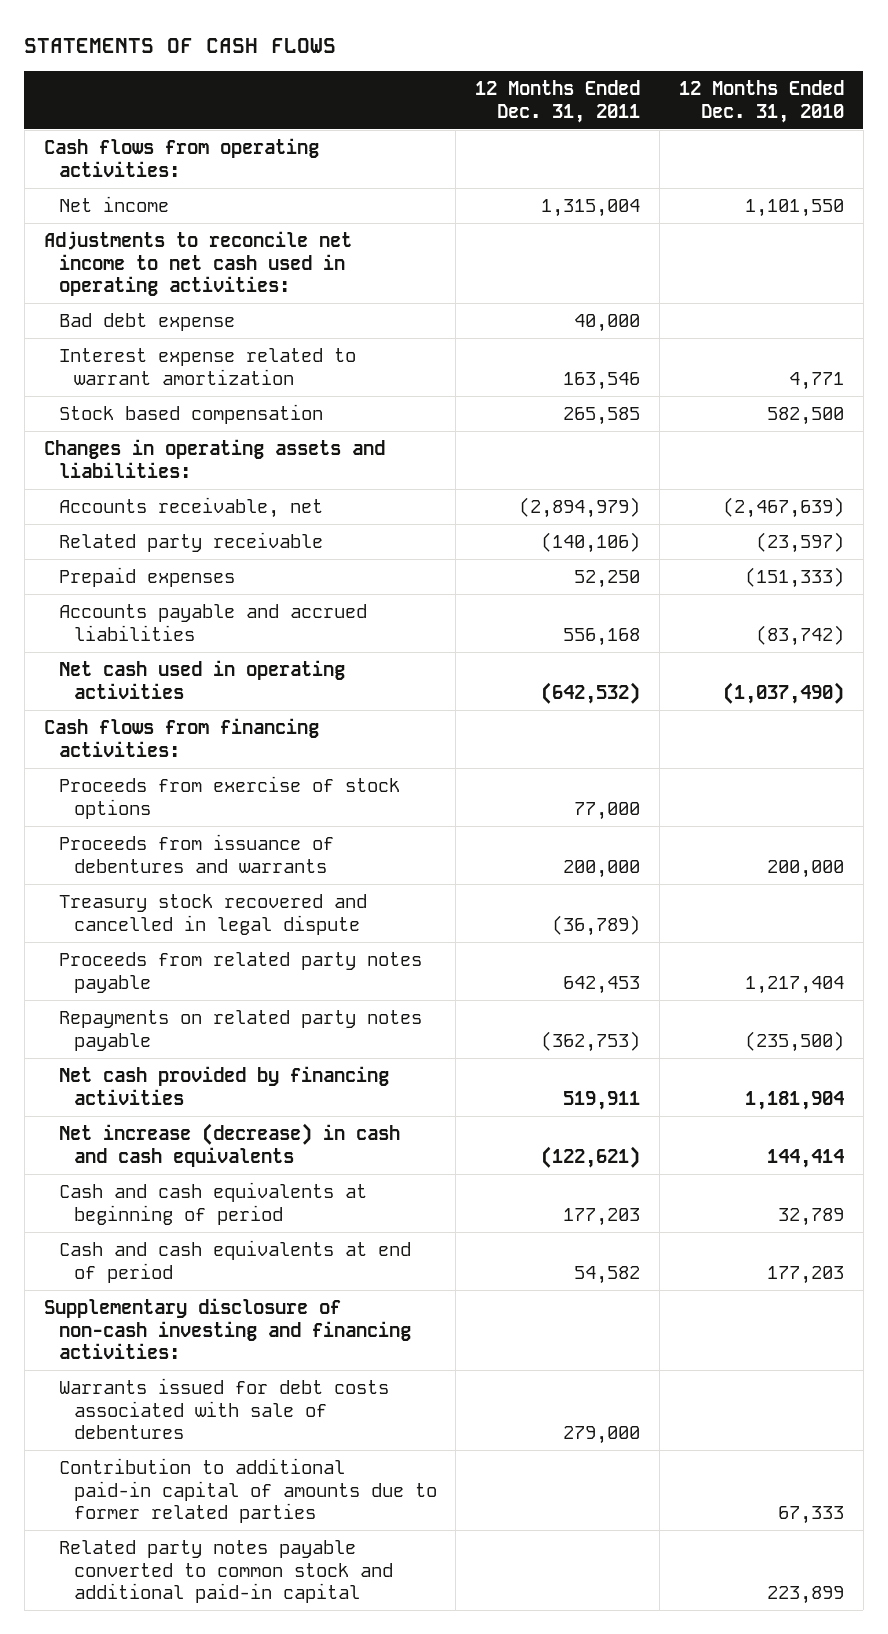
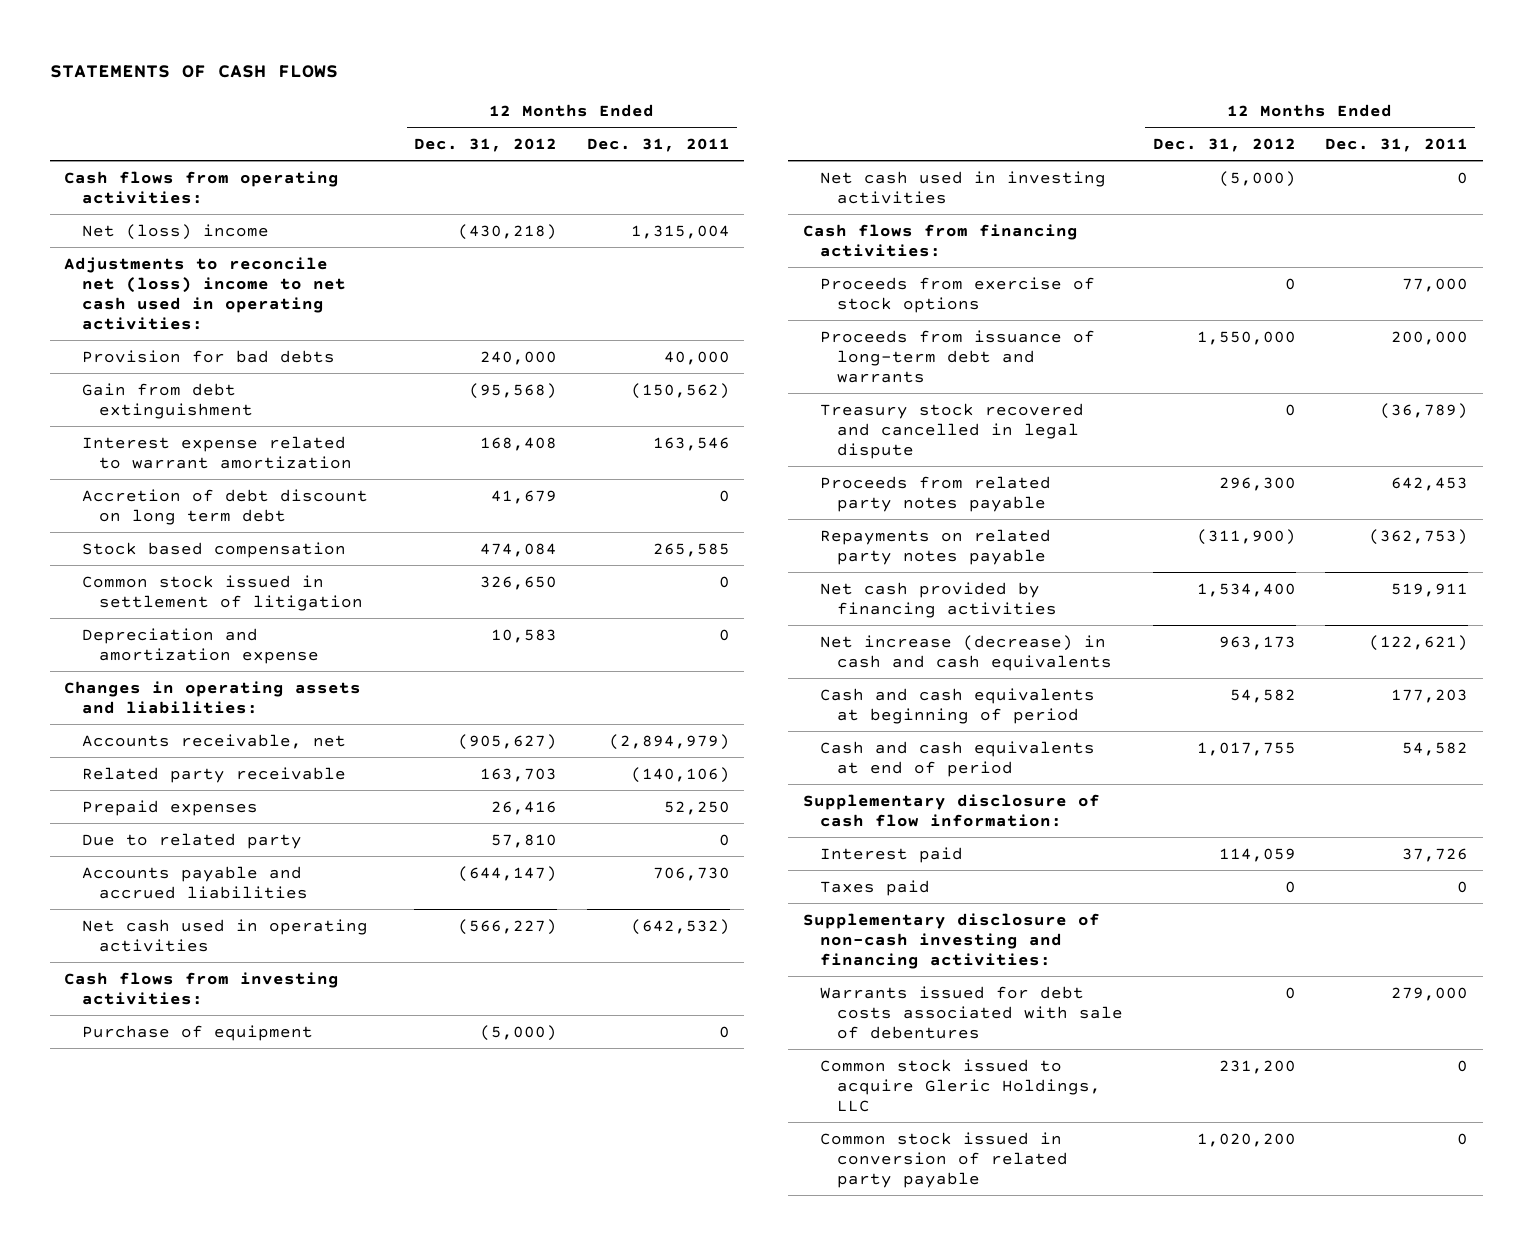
- | 12 Months Ended Dec. 31, 2011 | 12 Months Ended Dec. 31, 2010
+ | 12 Months Ended Dec. 31, 2012 | 12 Months Ended Dec. 31, 2011
- Net income | 1,315,004 | 1,101,550
- Adjustments to reconcile net income to net cash used in operating activities:
- Bad debt expense | 40,000 |
+ Net (loss) income | (430,218) | 1,315,004
+ Adjustments to reconcile net (loss) income to net cash used in operating activities:
+ Provision for bad debts | 240,000 | 40,000
+ Gain from debt extinguishment | (95,568) | (150,562)
+ Accretion of debt discount on long term debt | 41,679 | 0
+ Common stock issued in settlement of litigation | 326,650 | 0
+ Depreciation and amortization expense | 10,583 | 0
- Accounts payable and accrued liabilities | 556,168 | (83,742)
+ Due to related party | 57,810 | 0
+ Accounts payable and accrued liabilities | (644,147) | 706,730
+ Cash flows from investing activities:
+ Purchase of equipment | (5,000) | 0
+ Net cash used in investing activities | (5,000) | 0
- Proceeds from issuance of debentures and warrants | 200,000 | 200,000
+ Proceeds from issuance of long-term debt and warrants | 1,550,000 | 200,000
+ Supplementary disclosure of cash flow information:
+ Interest paid | 114,059 | 37,726
+ Taxes paid | 0 | 0
- Contribution to additional paid-in capital of amounts due to former related parties | | 67,333
- Related party notes payable converted to common stock and additional paid-in capital | | 223,899
+ Common stock issued to acquire Gleric Holdings, LLC | 231,200 | 0
+ Common stock issued in conversion of related party payable | 1,020,200 | 0

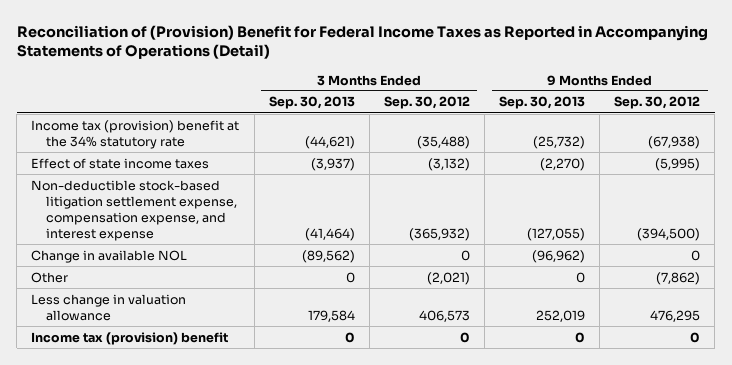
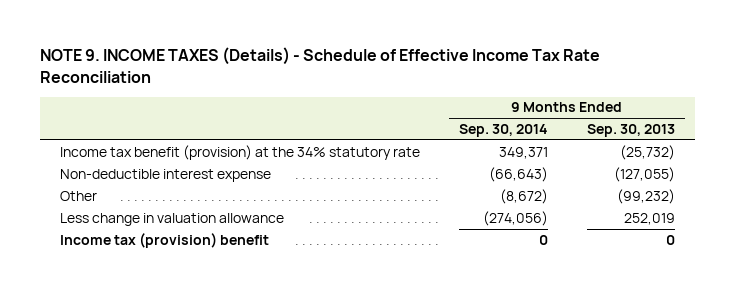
- Reconciliation of (Provision) Benefit for Federal Income Taxes as Reported in Accompanying Statements of Operations (Detail)
+ NOTE 9. INCOME TAXES (Details) - Schedule of Effective Income Tax Rate Reconciliation
- | 3 Months Ended Sep. 30, 2013 | 3 Months Ended Sep. 30, 2012 | 9 Months Ended Sep. 30, 2013 | 9 Months Ended Sep. 30, 2012
+ | 9 Months Ended Sep. 30, 2014 | 9 Months Ended Sep. 30, 2013
- Income tax (provision) benefit at the 34% statutory rate | (44,621) | (35,488) | (25,732) | (67,938)
- Effect of state income taxes | (3,937) | (3,132) | (2,270) | (5,995)
- Non-deductible stock-based litigation settlement expense, compensation expense, and interest expense | (41,464) | (365,932) | (127,055) | (394,500)
- Change in available NOL | (89,562) | 0 | (96,962) | 0
- Other | 0 | (2,021) | 0 | (7,862)
+ Income tax benefit (provision) at the 34% statutory rate | 349,371 | (25,732)
+ Non-deductible interest expense | (66,643) | (127,055)
+ Other | (8,672) | (99,232)

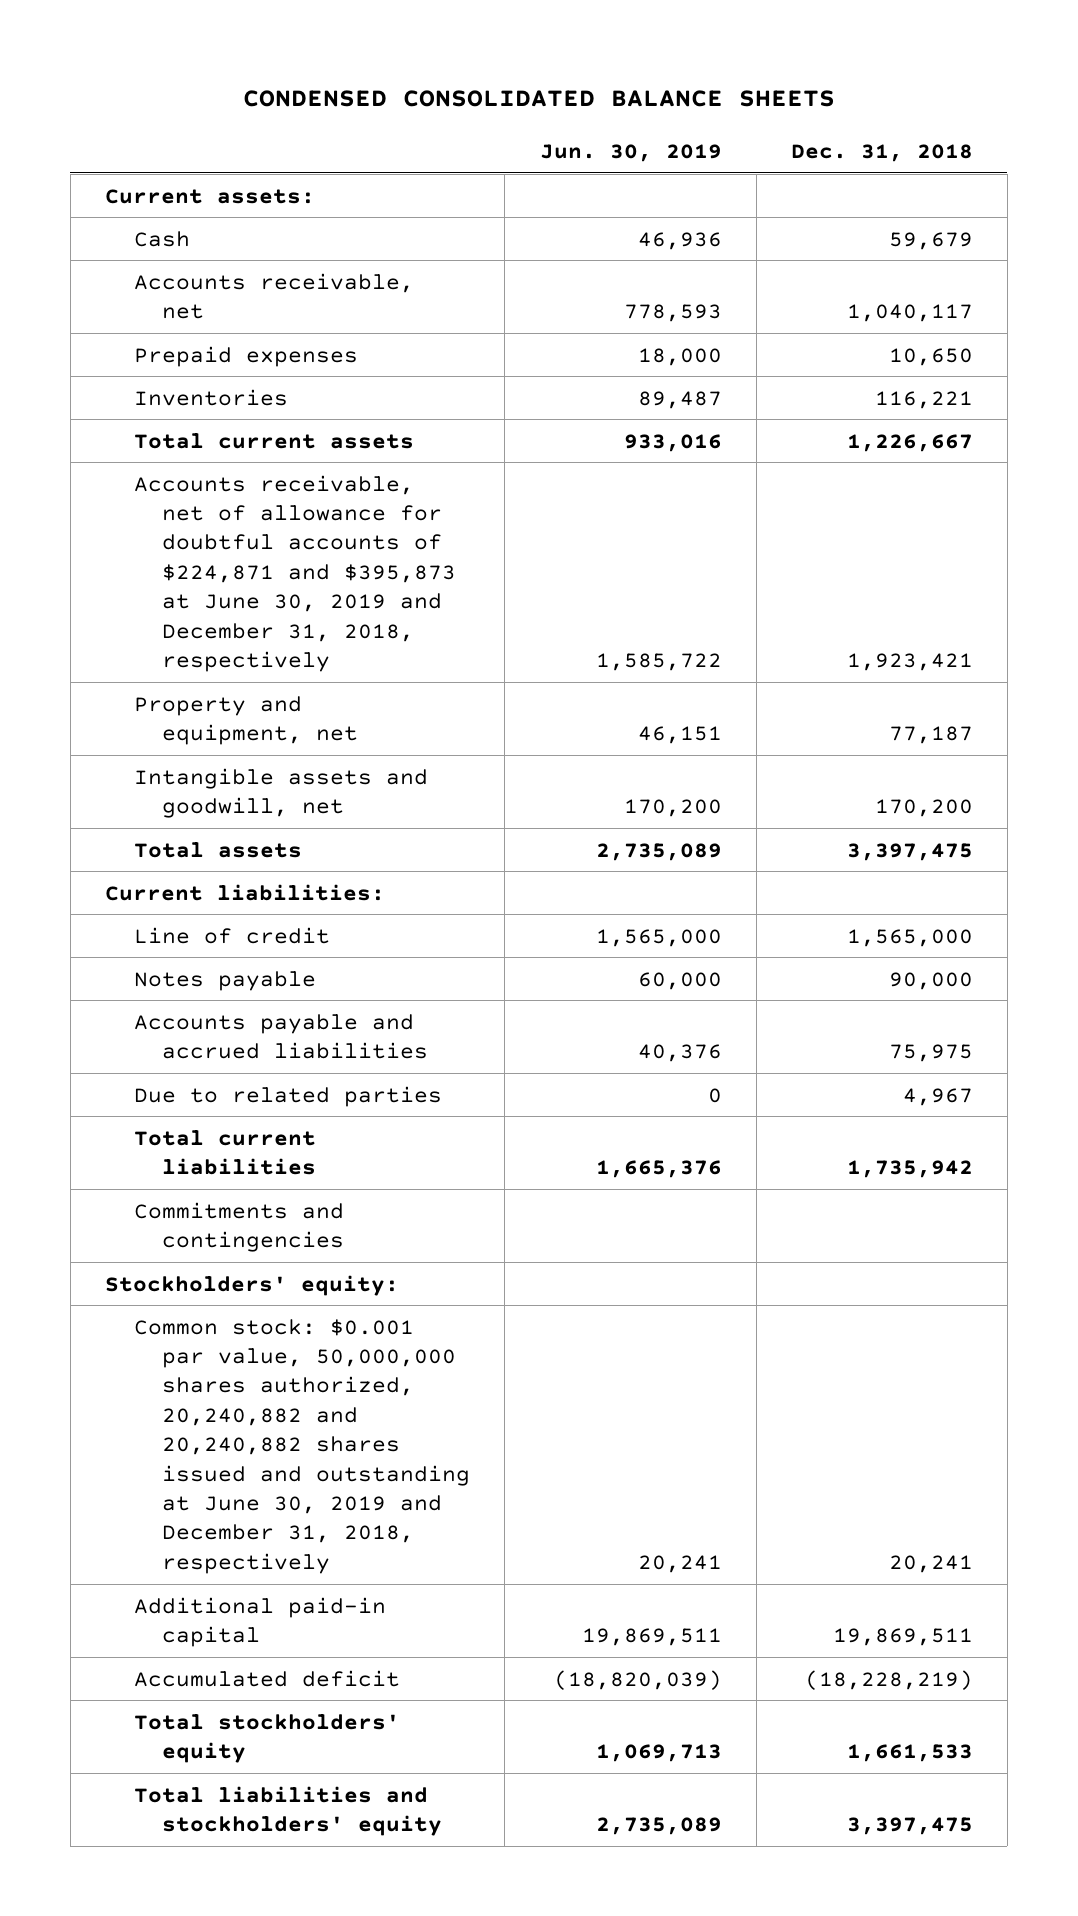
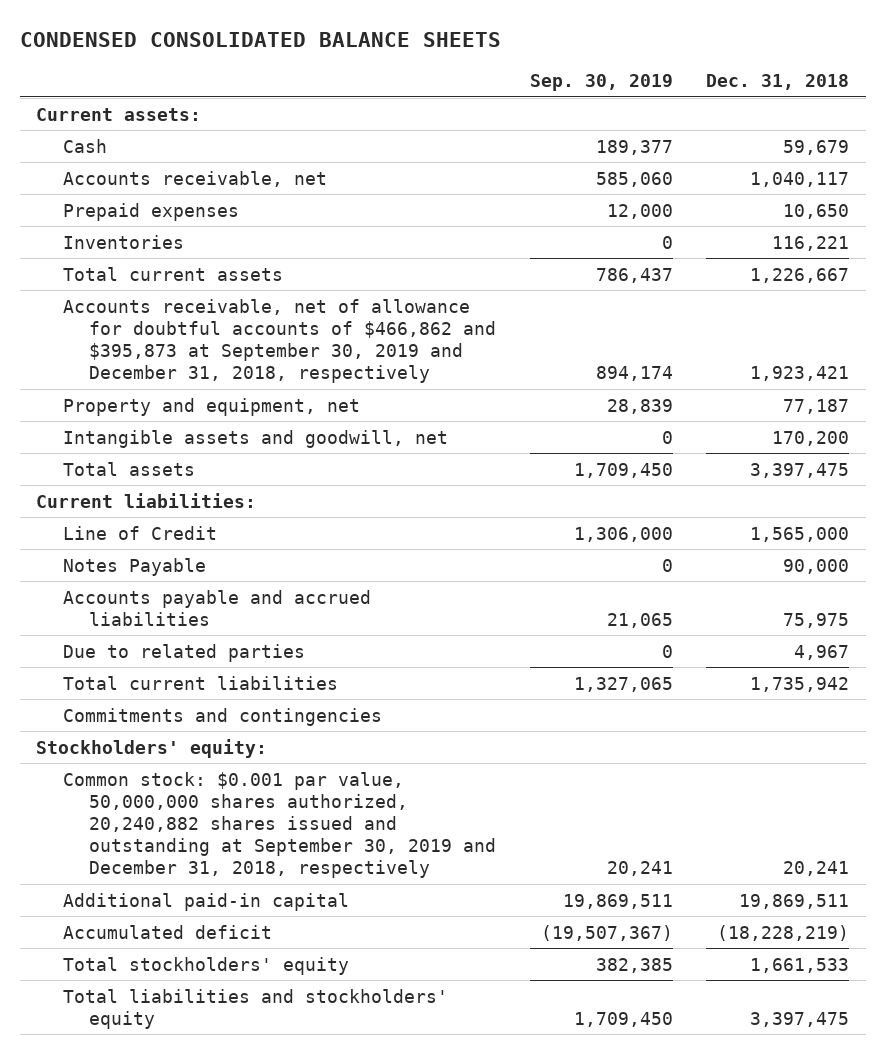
- | Jun. 30, 2019 | Dec. 31, 2018
+ | Sep. 30, 2019 | Dec. 31, 2018
- Accounts receivable, net of allowance for doubtful accounts of $224,871 and $395,873 at June 30, 2019 and December 31, 2018, respectively | 1,585,722 | 1,923,421
+ Accounts receivable, net of allowance for doubtful accounts of $466,862 and $395,873 at September 30, 2019 and December 31, 2018, respectively | 894,174 | 1,923,421
- Line of credit | 1,565,000 | 1,565,000
- Notes payable | 60,000 | 90,000
+ Line of Credit | 1,306,000 | 1,565,000
+ Notes Payable | 0 | 90,000
- Common stock: $0.001 par value, 50,000,000 shares authorized, 20,240,882 and 20,240,882 shares issued and outstanding at June 30, 2019 and December 31, 2018, respectively | 20,241 | 20,241
+ Common stock: $0.001 par value, 50,000,000 shares authorized, 20,240,882 shares issued and outstanding at September 30, 2019 and December 31, 2018, respectively | 20,241 | 20,241

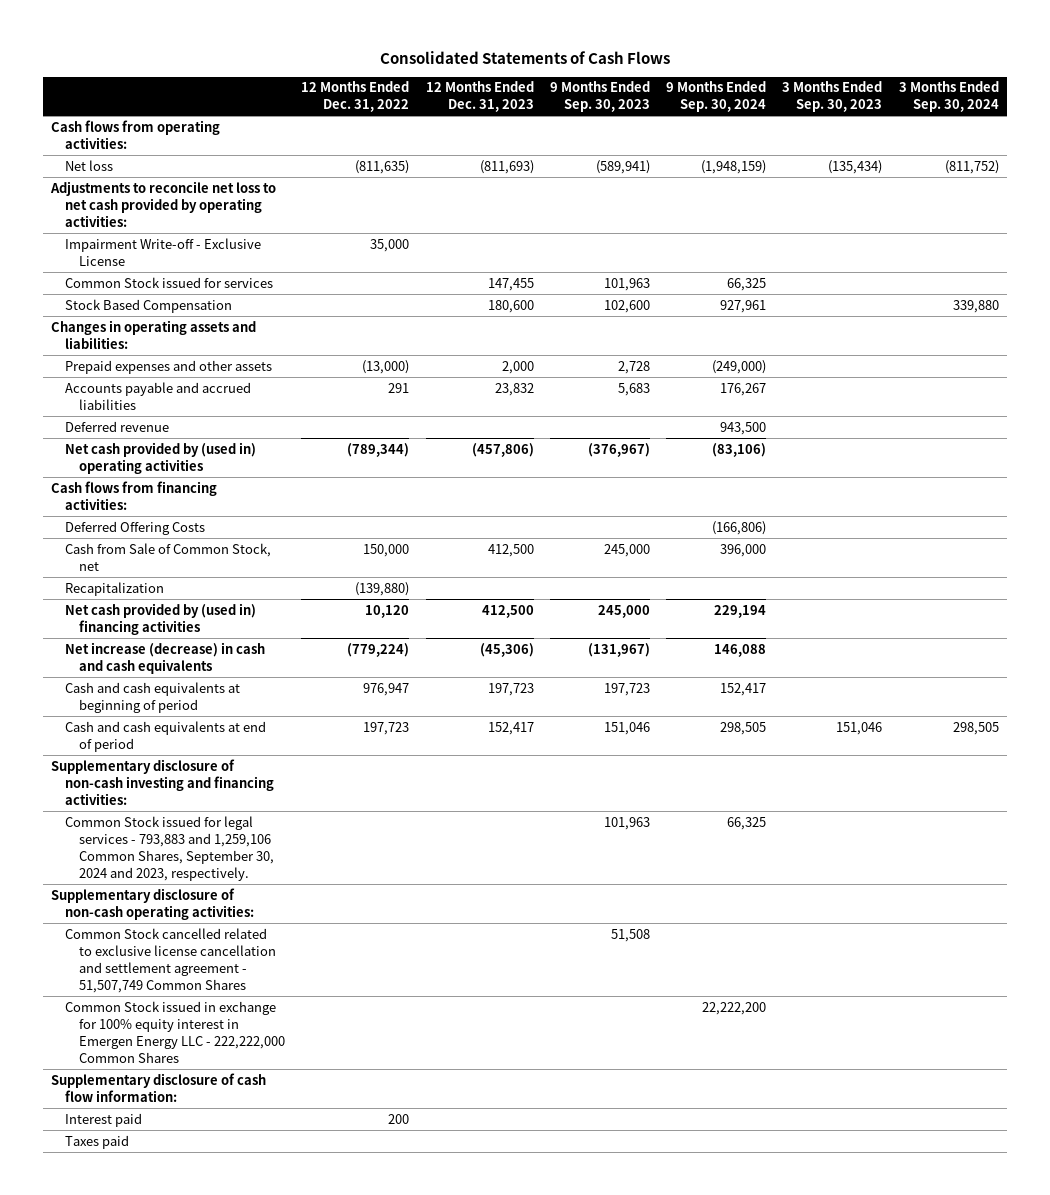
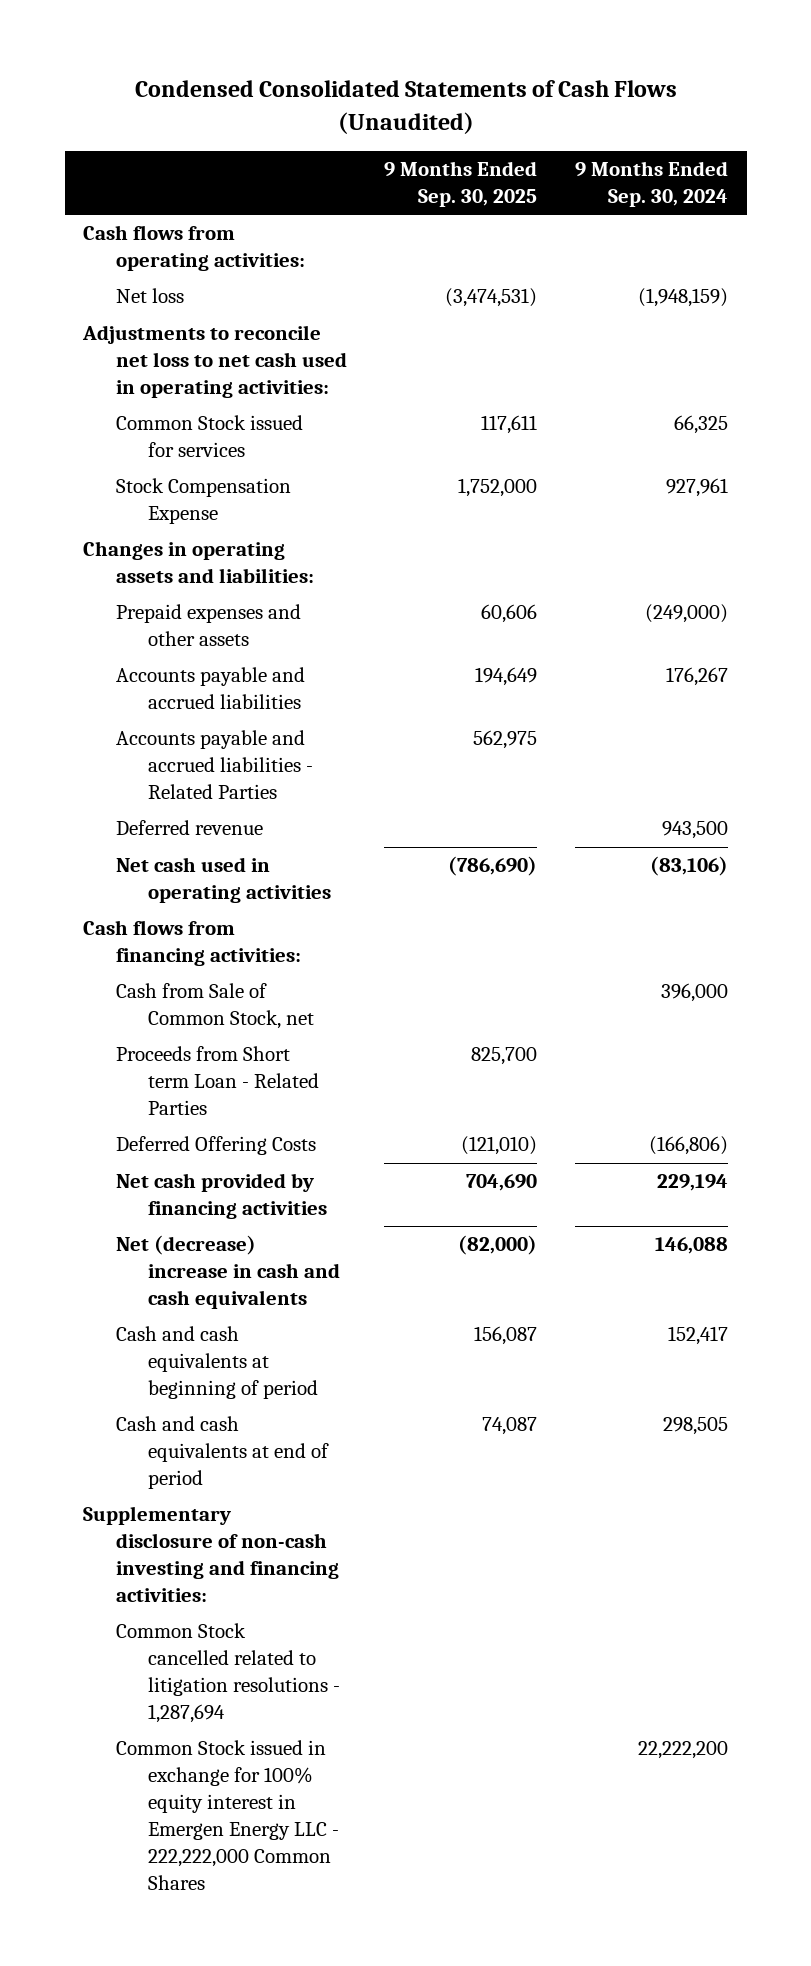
- Consolidated Statements of Cash Flows
+ Condensed Consolidated Statements of Cash Flows (Unaudited)
- | 12 Months Ended Dec. 31, 2022 | 12 Months Ended Dec. 31, 2023 | 9 Months Ended Sep. 30, 2023 | 9 Months Ended Sep. 30, 2024 | 3 Months Ended Sep. 30, 2023 | 3 Months Ended Sep. 30, 2024
+ | 9 Months Ended Sep. 30, 2025 | 9 Months Ended Sep. 30, 2024
- Adjustments to reconcile net loss to net cash provided by operating activities:
- Impairment Write-off - Exclusive License | 35,000 | | | | |
+ Adjustments to reconcile net loss to net cash used in operating activities:
- Stock Based Compensation | | 180,600 | 102,600 | 927,961 | | 339,880
+ Stock Compensation Expense | 1,752,000 | 927,961
+ Accounts payable and accrued liabilities - Related Parties | 562,975 |
- Net cash provided by (used in) operating activities | (789,344) | (457,806) | (376,967) | (83,106) | |
+ Net cash used in operating activities | (786,690) | (83,106)
- Recapitalization | (139,880) | | | | |
- Net cash provided by (used in) financing activities | 10,120 | 412,500 | 245,000 | 229,194 | |
- Net increase (decrease) in cash and cash equivalents | (779,224) | (45,306) | (131,967) | 146,088 | |
+ Proceeds from Short term Loan - Related Parties | 825,700 |
moved down: Deferred Offering Costs | (121,010) | (166,806)
+ Net cash provided by financing activities | 704,690 | 229,194
+ Net (decrease) increase in cash and cash equivalents | (82,000) | 146,088
- Common Stock issued for legal services - 793,883 and 1,259,106 Common Shares, September 30, 2024 and 2023, respectively. | | | 101,963 | 66,325 | |
- Supplementary disclosure of non-cash operating activities:
- Common Stock cancelled related to exclusive license cancellation and settlement agreement - 51,507,749 Common Shares | | | 51,508 | | |
+ Common Stock cancelled related to litigation resolutions - 1,287,694
- Supplementary disclosure of cash flow information:
- Interest paid | 200 | | | | |
- Taxes paid

